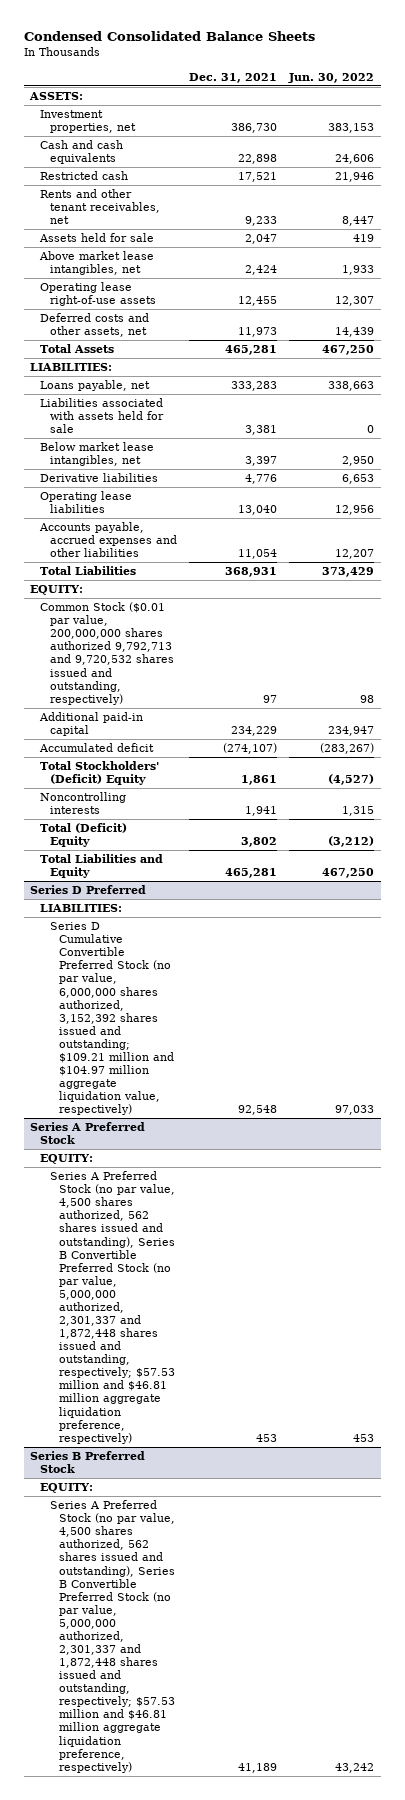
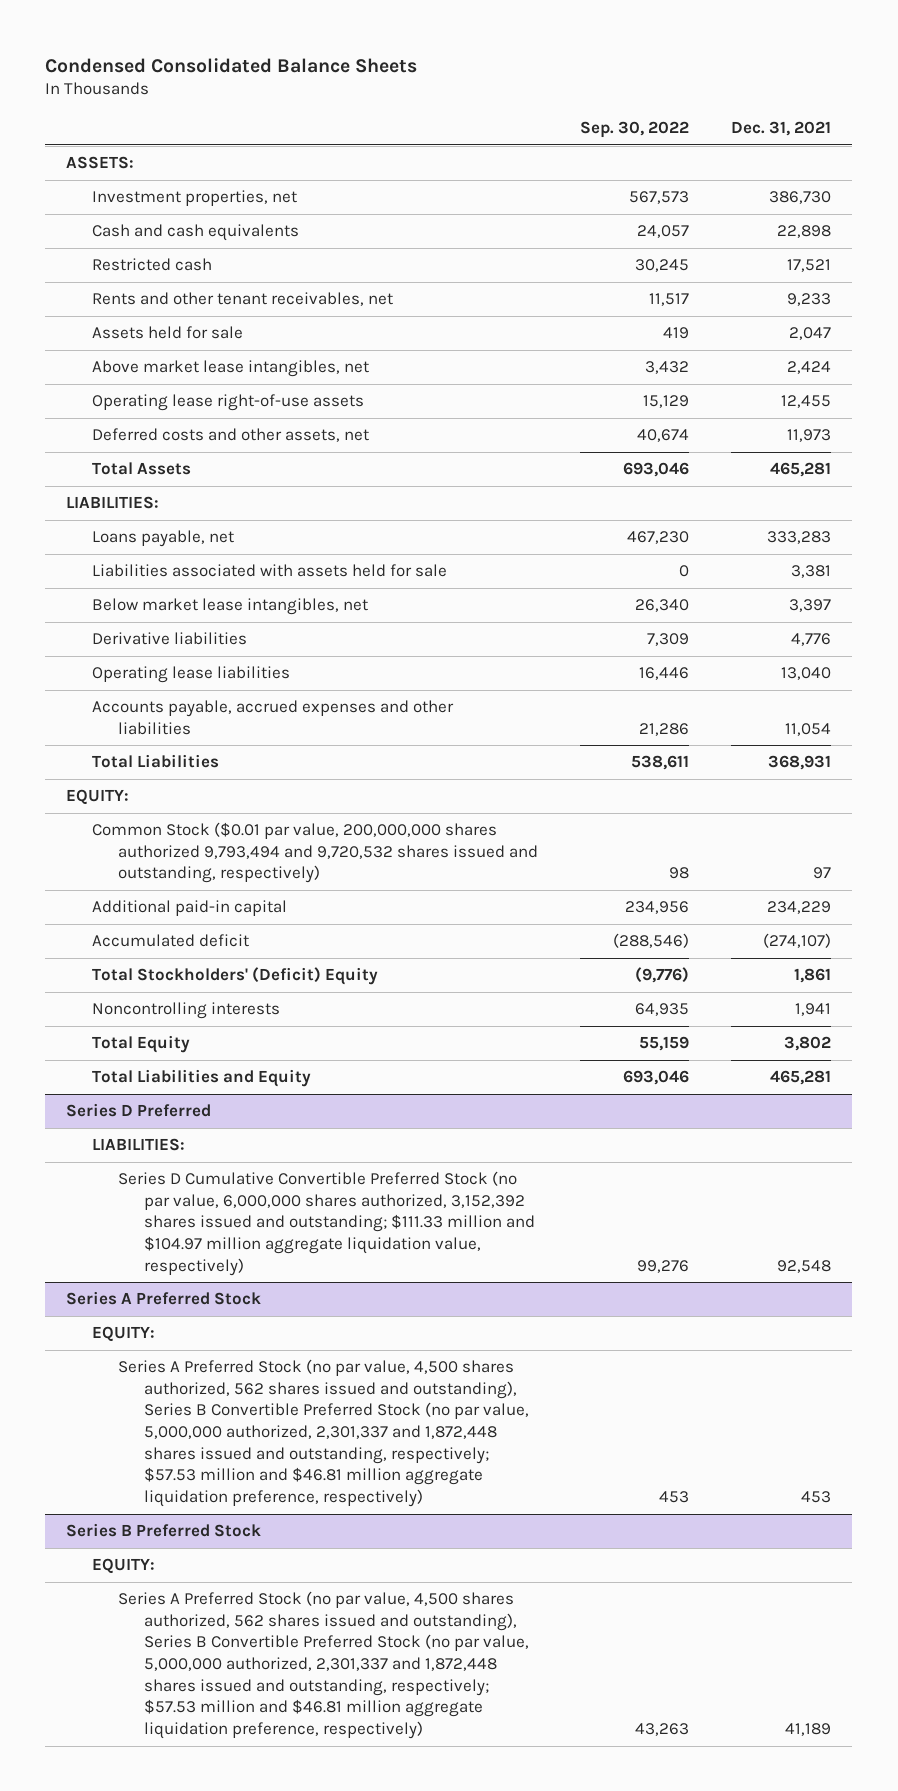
- | Dec. 31, 2021 | Jun. 30, 2022
+ | Sep. 30, 2022 | Dec. 31, 2021
- Common Stock ($0.01 par value, 200,000,000 shares authorized 9,792,713 and 9,720,532 shares issued and outstanding, respectively) | 97 | 98
+ Common Stock ($0.01 par value, 200,000,000 shares authorized 9,793,494 and 9,720,532 shares issued and outstanding, respectively) | 98 | 97
- Total (Deficit) Equity | 3,802 | (3,212)
+ Total Equity | 55,159 | 3,802
@ Series D Preferred
- Series D Cumulative Convertible Preferred Stock (no par value, 6,000,000 shares authorized, 3,152,392 shares issued and outstanding; $109.21 million and $104.97 million aggregate liquidation value, respectively) | 92,548 | 97,033
+ Series D Cumulative Convertible Preferred Stock (no par value, 6,000,000 shares authorized, 3,152,392 shares issued and outstanding; $111.33 million and $104.97 million aggregate liquidation value, respectively) | 99,276 | 92,548

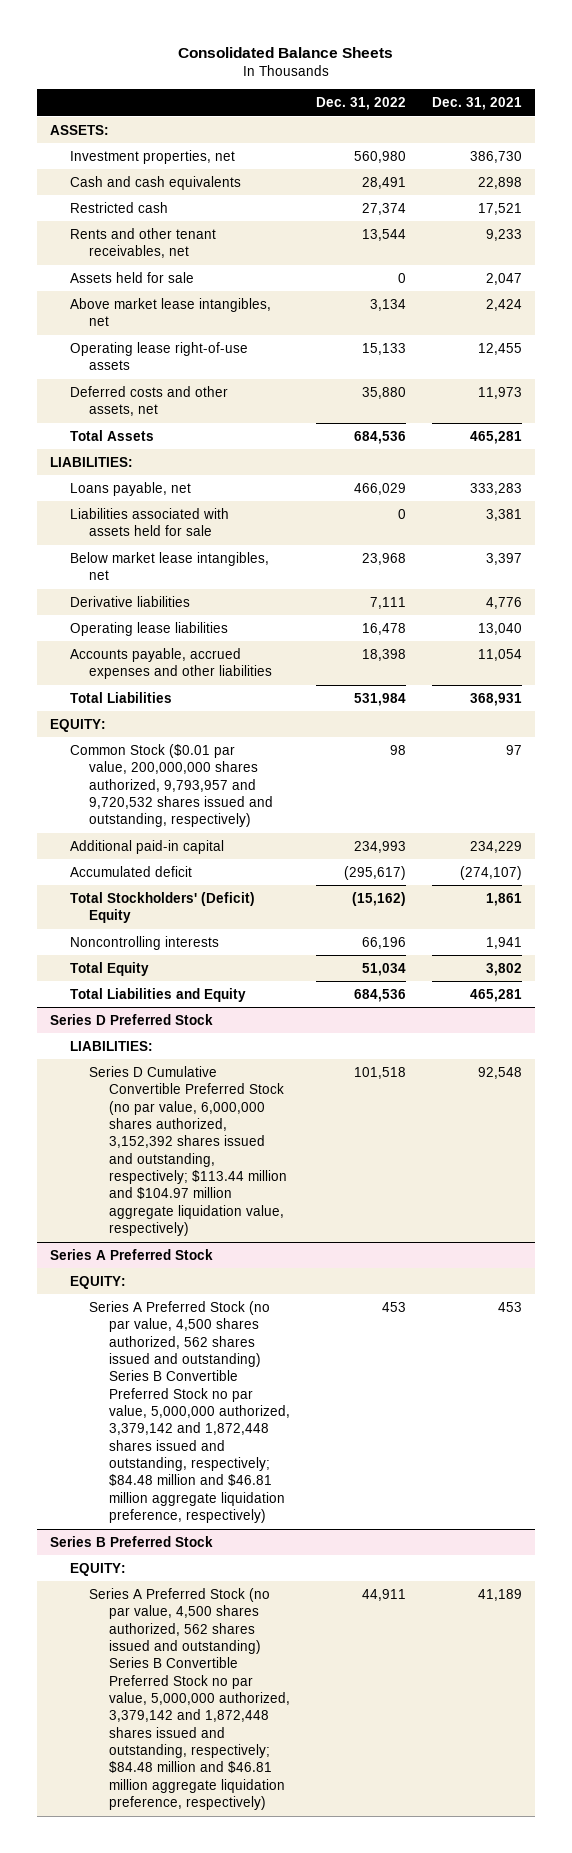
- Condensed Consolidated Balance Sheets
+ Consolidated Balance Sheets
- | Sep. 30, 2022 | Dec. 31, 2021
+ | Dec. 31, 2022 | Dec. 31, 2021
- Common Stock ($0.01 par value, 200,000,000 shares authorized 9,793,494 and 9,720,532 shares issued and outstanding, respectively) | 98 | 97
+ Common Stock ($0.01 par value, 200,000,000 shares authorized, 9,793,957 and 9,720,532 shares issued and outstanding, respectively) | 98 | 97
- Series D Preferred
+ Series D Preferred Stock
- Series D Cumulative Convertible Preferred Stock (no par value, 6,000,000 shares authorized, 3,152,392 shares issued and outstanding; $111.33 million and $104.97 million aggregate liquidation value, respectively) | 99,276 | 92,548
+ Series D Cumulative Convertible Preferred Stock (no par value, 6,000,000 shares authorized, 3,152,392 shares issued and outstanding, respectively; $113.44 million and $104.97 million aggregate liquidation value, respectively) | 101,518 | 92,548
@ Series A Preferred Stock
- Series A Preferred Stock (no par value, 4,500 shares authorized, 562 shares issued and outstanding), Series B Convertible Preferred Stock (no par value, 5,000,000 authorized, 2,301,337 and 1,872,448 shares issued and outstanding, respectively; $57.53 million and $46.81 million aggregate liquidation preference, respectively) | 453 | 453
+ Series A Preferred Stock (no par value, 4,500 shares authorized, 562 shares issued and outstanding) Series B Convertible Preferred Stock no par value, 5,000,000 authorized, 3,379,142 and 1,872,448 shares issued and outstanding, respectively; $84.48 million and $46.81 million aggregate liquidation preference, respectively) | 453 | 453
@ Series B Preferred Stock
- Series A Preferred Stock (no par value, 4,500 shares authorized, 562 shares issued and outstanding), Series B Convertible Preferred Stock (no par value, 5,000,000 authorized, 2,301,337 and 1,872,448 shares issued and outstanding, respectively; $57.53 million and $46.81 million aggregate liquidation preference, respectively) | 43,263 | 41,189
+ Series A Preferred Stock (no par value, 4,500 shares authorized, 562 shares issued and outstanding) Series B Convertible Preferred Stock no par value, 5,000,000 authorized, 3,379,142 and 1,872,448 shares issued and outstanding, respectively; $84.48 million and $46.81 million aggregate liquidation preference, respectively) | 44,911 | 41,189

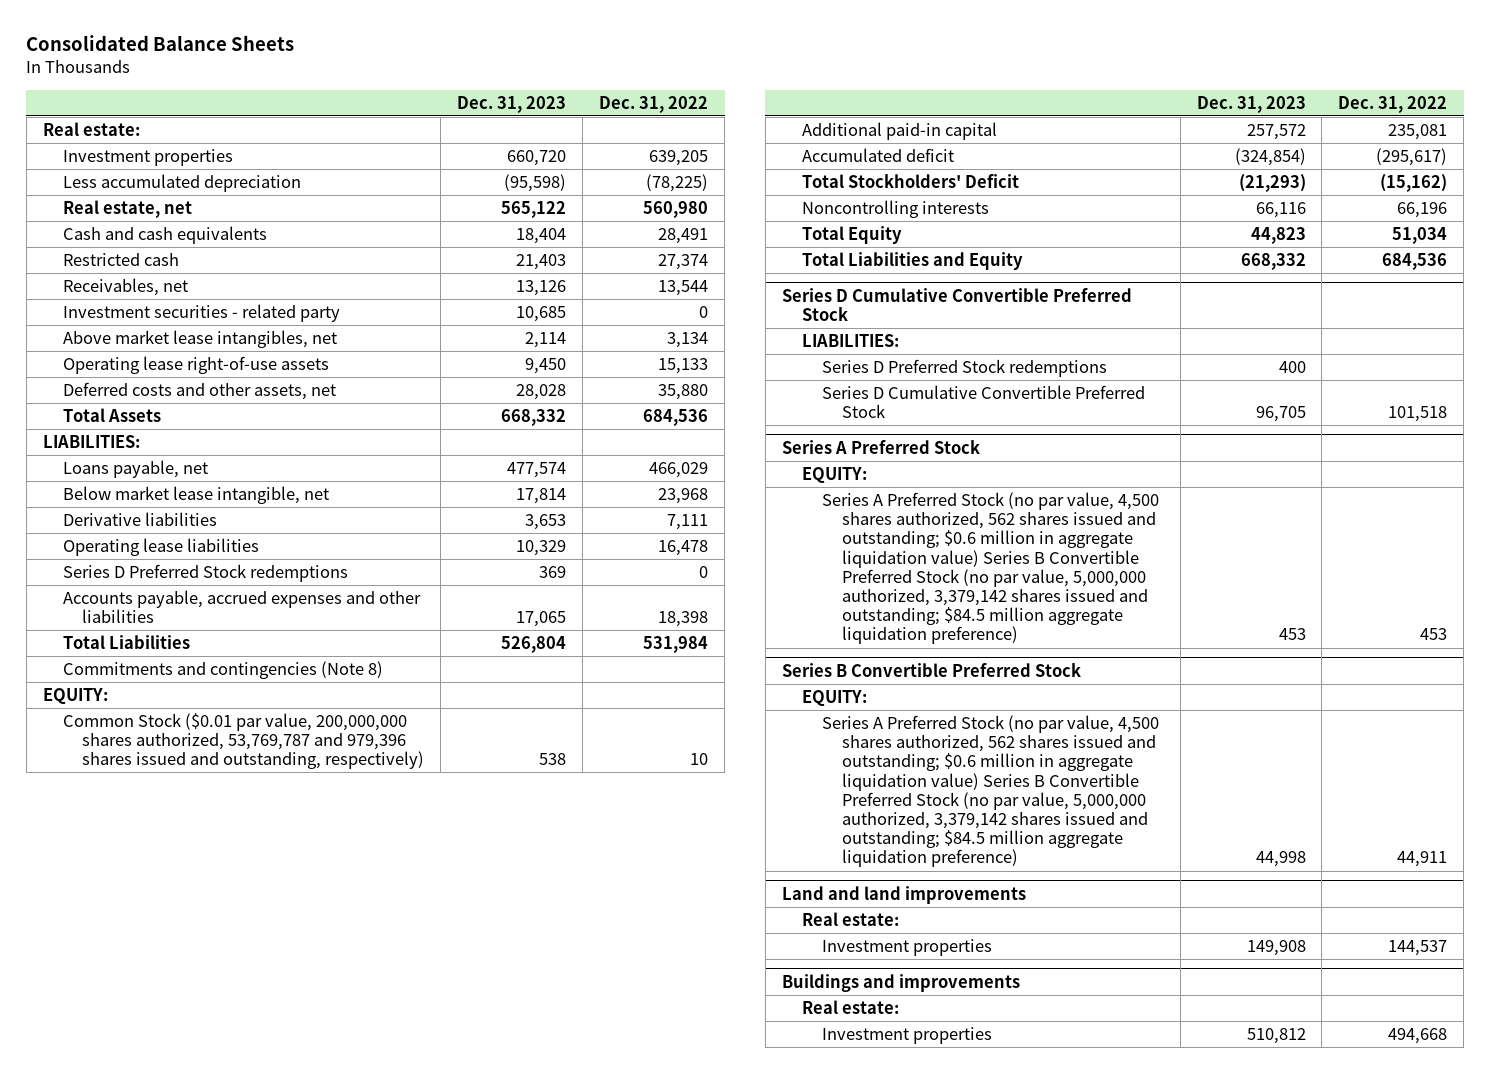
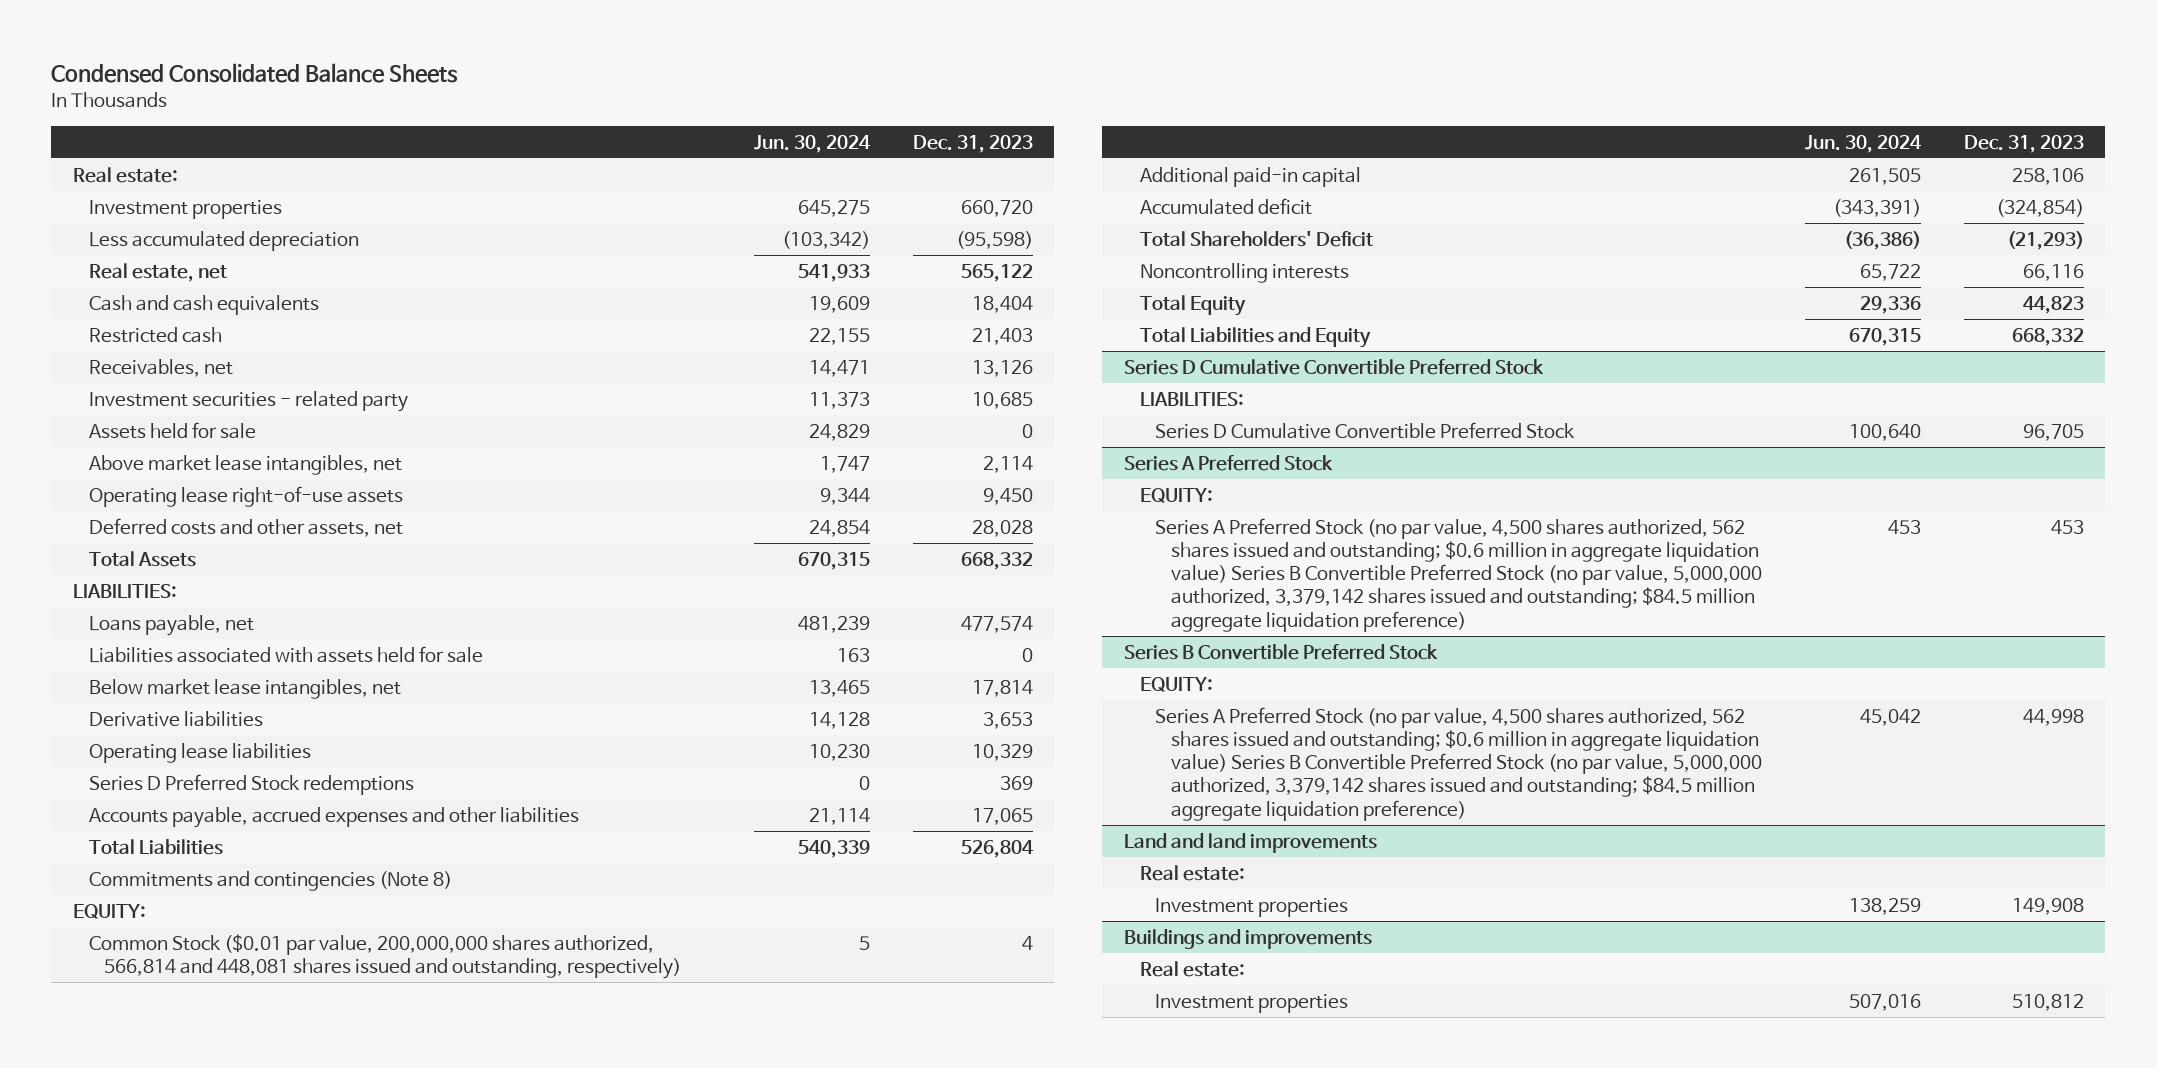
- Consolidated Balance Sheets
+ Condensed Consolidated Balance Sheets
- | Dec. 31, 2023 | Dec. 31, 2022
+ | Jun. 30, 2024 | Dec. 31, 2023
+ Assets held for sale | 24,829 | 0
- Below market lease intangible, net | 17,814 | 23,968
+ Liabilities associated with assets held for sale | 163 | 0
+ Below market lease intangibles, net | 13,465 | 17,814
- Common Stock ($0.01 par value, 200,000,000 shares authorized, 53,769,787 and 979,396 shares issued and outstanding, respectively) | 538 | 10
- Additional paid-in capital | 257,572 | 235,081
+ Common Stock ($0.01 par value, 200,000,000 shares authorized, 566,814 and 448,081 shares issued and outstanding, respectively) | 5 | 4
+ Additional paid-in capital | 261,505 | 258,106
- Total Stockholders' Deficit | (21,293) | (15,162)
+ Total Shareholders' Deficit | (36,386) | (21,293)
@ Series D Cumulative Convertible Preferred Stock
- Series D Preferred Stock redemptions | 400 |

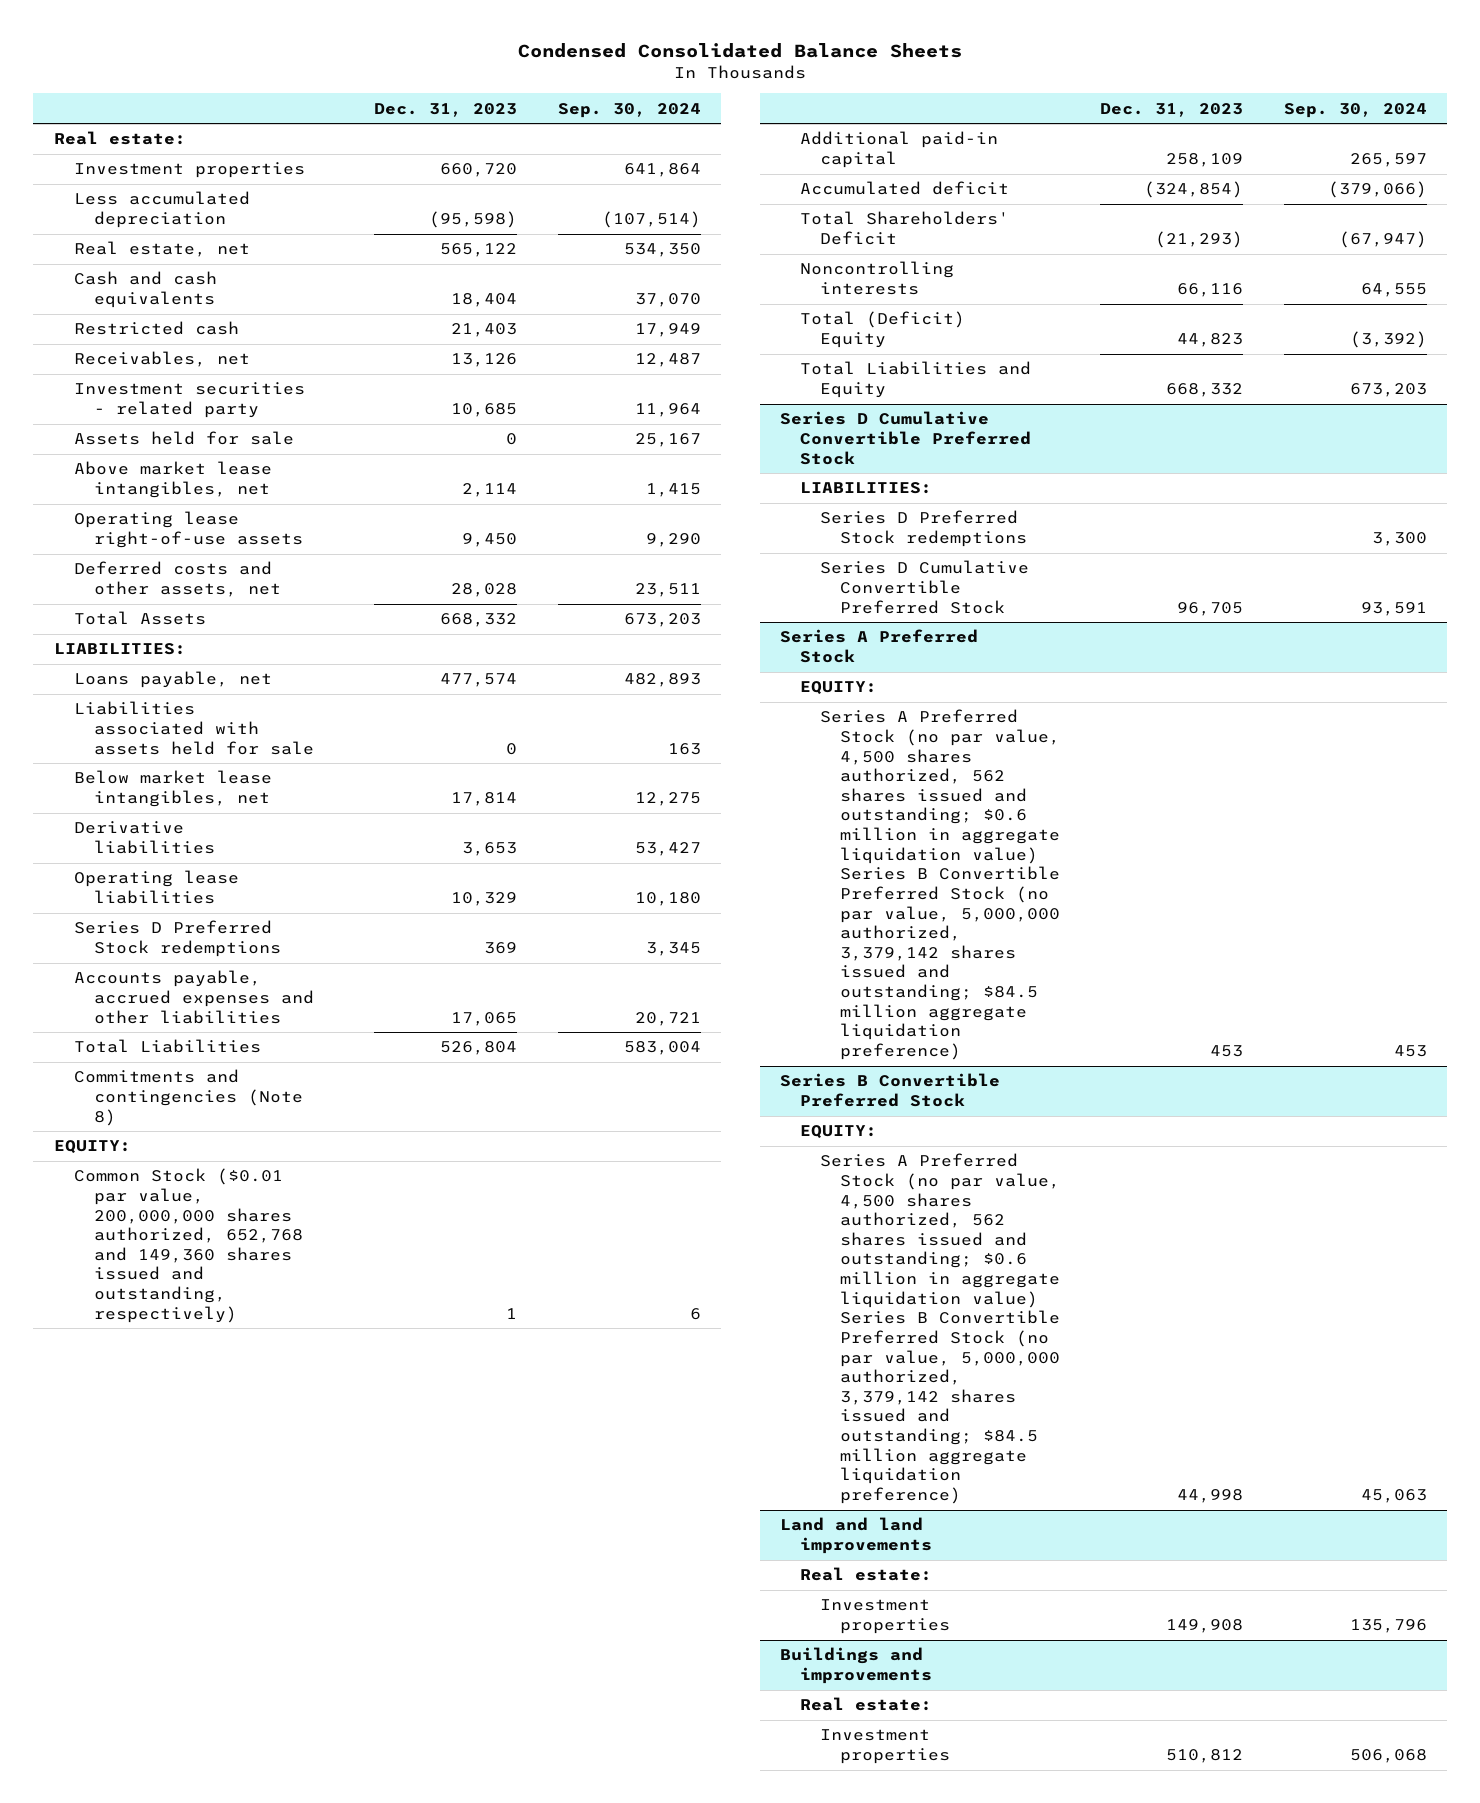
- | Jun. 30, 2024 | Dec. 31, 2023
+ | Dec. 31, 2023 | Sep. 30, 2024
- Common Stock ($0.01 par value, 200,000,000 shares authorized, 566,814 and 448,081 shares issued and outstanding, respectively) | 5 | 4
- Additional paid-in capital | 261,505 | 258,106
+ Common Stock ($0.01 par value, 200,000,000 shares authorized, 652,768 and 149,360 shares issued and outstanding, respectively) | 1 | 6
+ Additional paid-in capital | 258,109 | 265,597
- Total Equity | 29,336 | 44,823
+ Total (Deficit) Equity | 44,823 | (3,392)
@ Series D Cumulative Convertible Preferred Stock
+ Series D Preferred Stock redemptions | | 3,300

